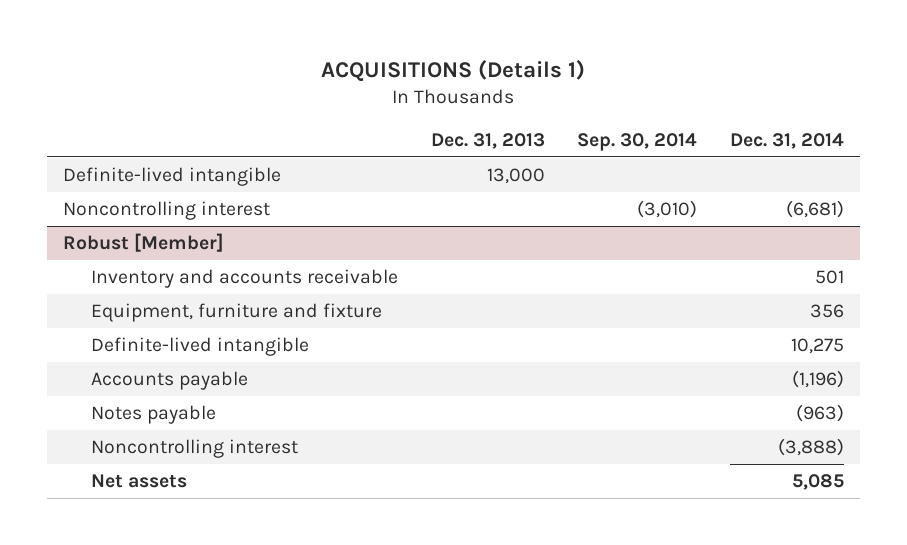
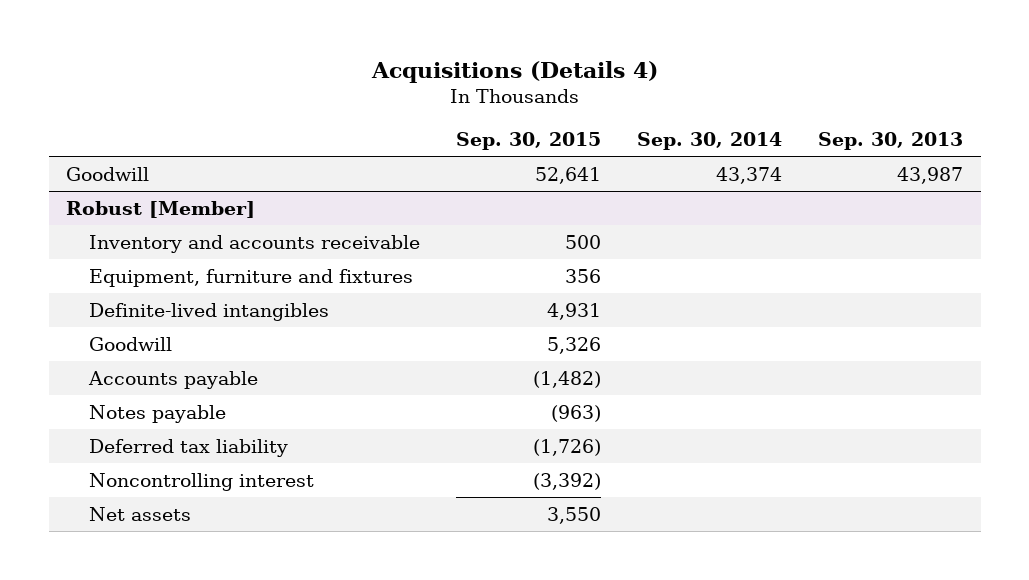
- ACQUISITIONS (Details 1)
+ Acquisitions (Details 4)
- | Dec. 31, 2013 | Sep. 30, 2014 | Dec. 31, 2014
+ | Sep. 30, 2015 | Sep. 30, 2014 | Sep. 30, 2013
- Definite-lived intangible | 13,000 | |
- Noncontrolling interest | | (3,010) | (6,681)
+ Goodwill | 52,641 | 43,374 | 43,987
@ Robust [Member]
- Equipment, furniture and fixture | | | 356
- Definite-lived intangible | | | 10,275
+ Equipment, furniture and fixtures | 356 | |
+ Definite-lived intangibles | 4,931 | |
+ Goodwill | 5,326 | |
+ Deferred tax liability | (1,726) | |

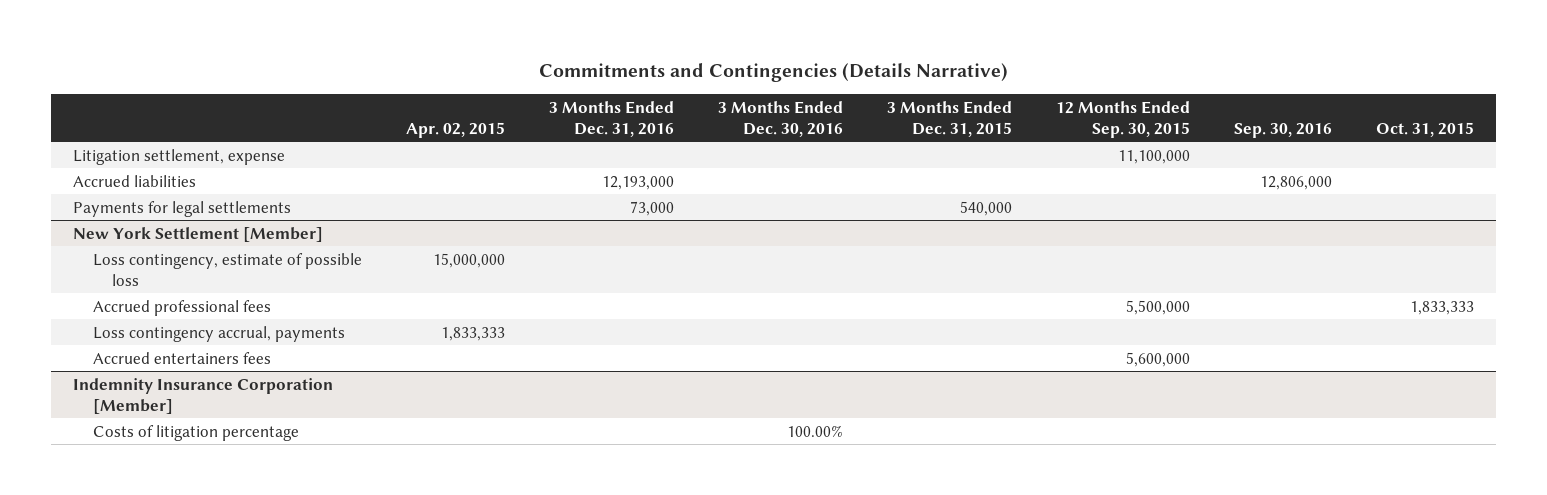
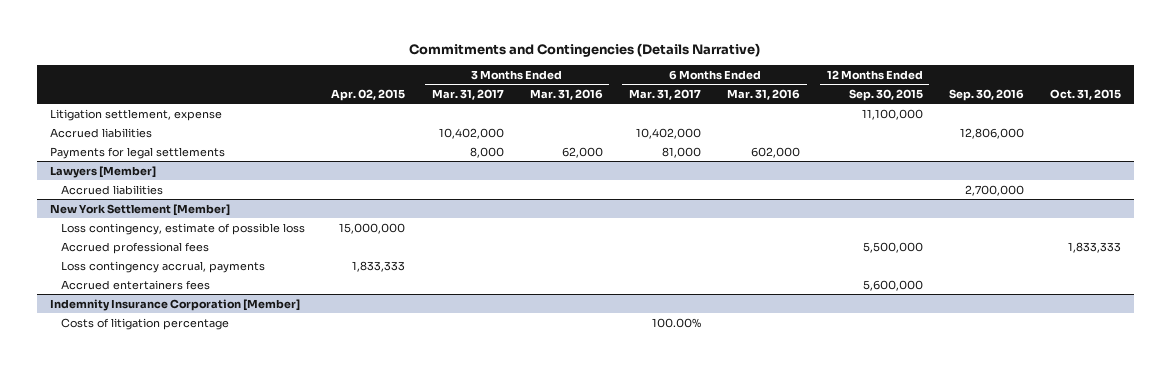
- | Apr. 02, 2015 | 3 Months Ended Dec. 31, 2016 | 3 Months Ended Dec. 30, 2016 | 3 Months Ended Dec. 31, 2015 | 12 Months Ended Sep. 30, 2015 | Sep. 30, 2016 | Oct. 31, 2015
+ | Apr. 02, 2015 | 3 Months Ended Mar. 31, 2017 | 3 Months Ended Mar. 31, 2016 | 6 Months Ended Mar. 31, 2017 | 6 Months Ended Mar. 31, 2016 | 12 Months Ended Sep. 30, 2015 | Sep. 30, 2016 | Oct. 31, 2015
+ Lawyers [Member]
+ Accrued liabilities | | | | | | | 2,700,000 |

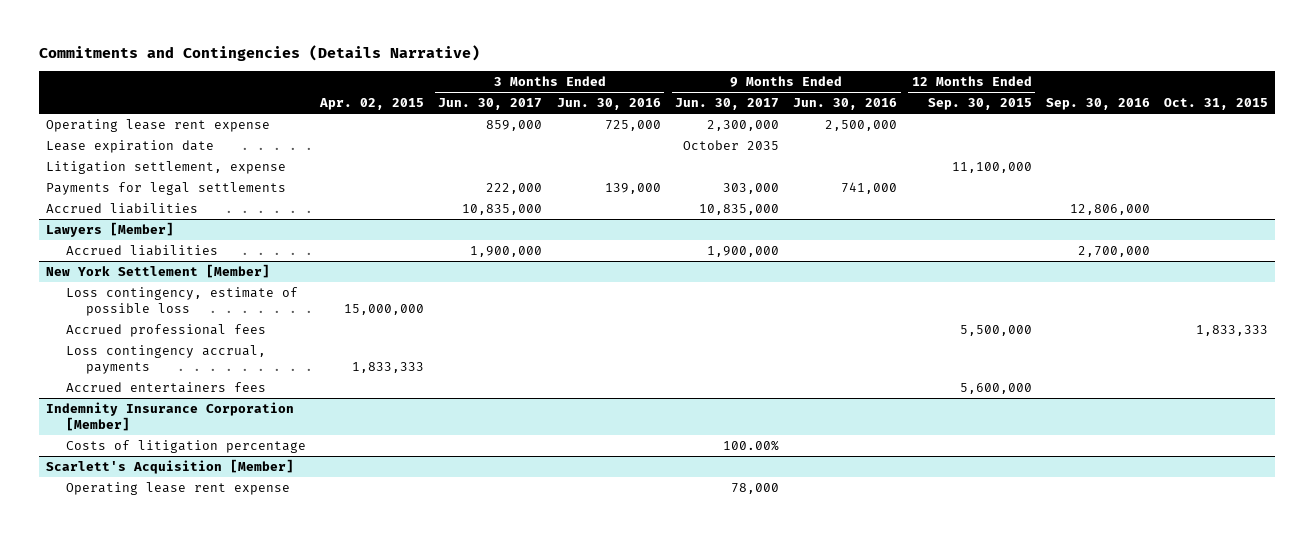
- | Apr. 02, 2015 | 3 Months Ended Mar. 31, 2017 | 3 Months Ended Mar. 31, 2016 | 6 Months Ended Mar. 31, 2017 | 6 Months Ended Mar. 31, 2016 | 12 Months Ended Sep. 30, 2015 | Sep. 30, 2016 | Oct. 31, 2015
+ | Apr. 02, 2015 | 3 Months Ended Jun. 30, 2017 | 3 Months Ended Jun. 30, 2016 | 9 Months Ended Jun. 30, 2017 | 9 Months Ended Jun. 30, 2016 | 12 Months Ended Sep. 30, 2015 | Sep. 30, 2016 | Oct. 31, 2015
+ Operating lease rent expense | | 859,000 | 725,000 | 2,300,000 | 2,500,000 | | |
+ Lease expiration date | | | | October 2035 | | | |
moved down: Accrued liabilities | | 10,835,000 | | 10,835,000 | | | 12,806,000 |
+ Scarlett's Acquisition [Member]
+ Operating lease rent expense | | | | 78,000 | | | |

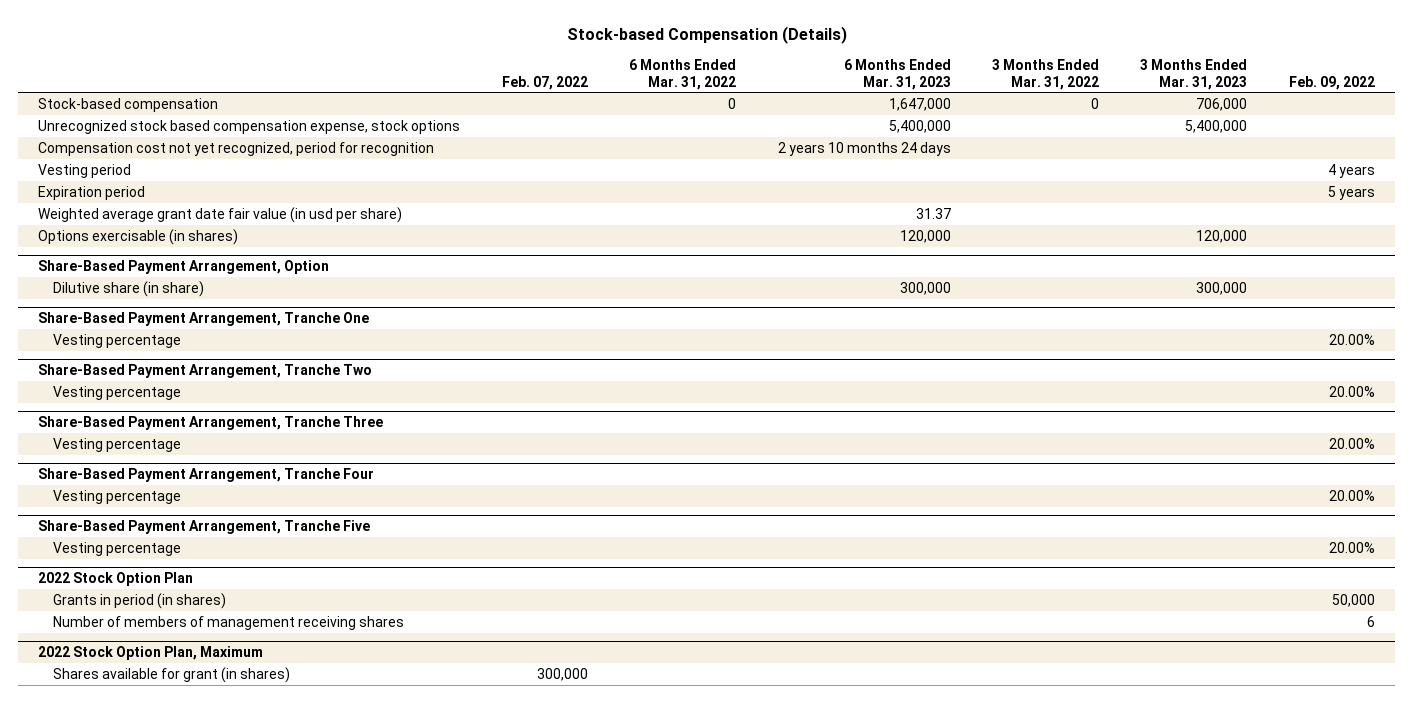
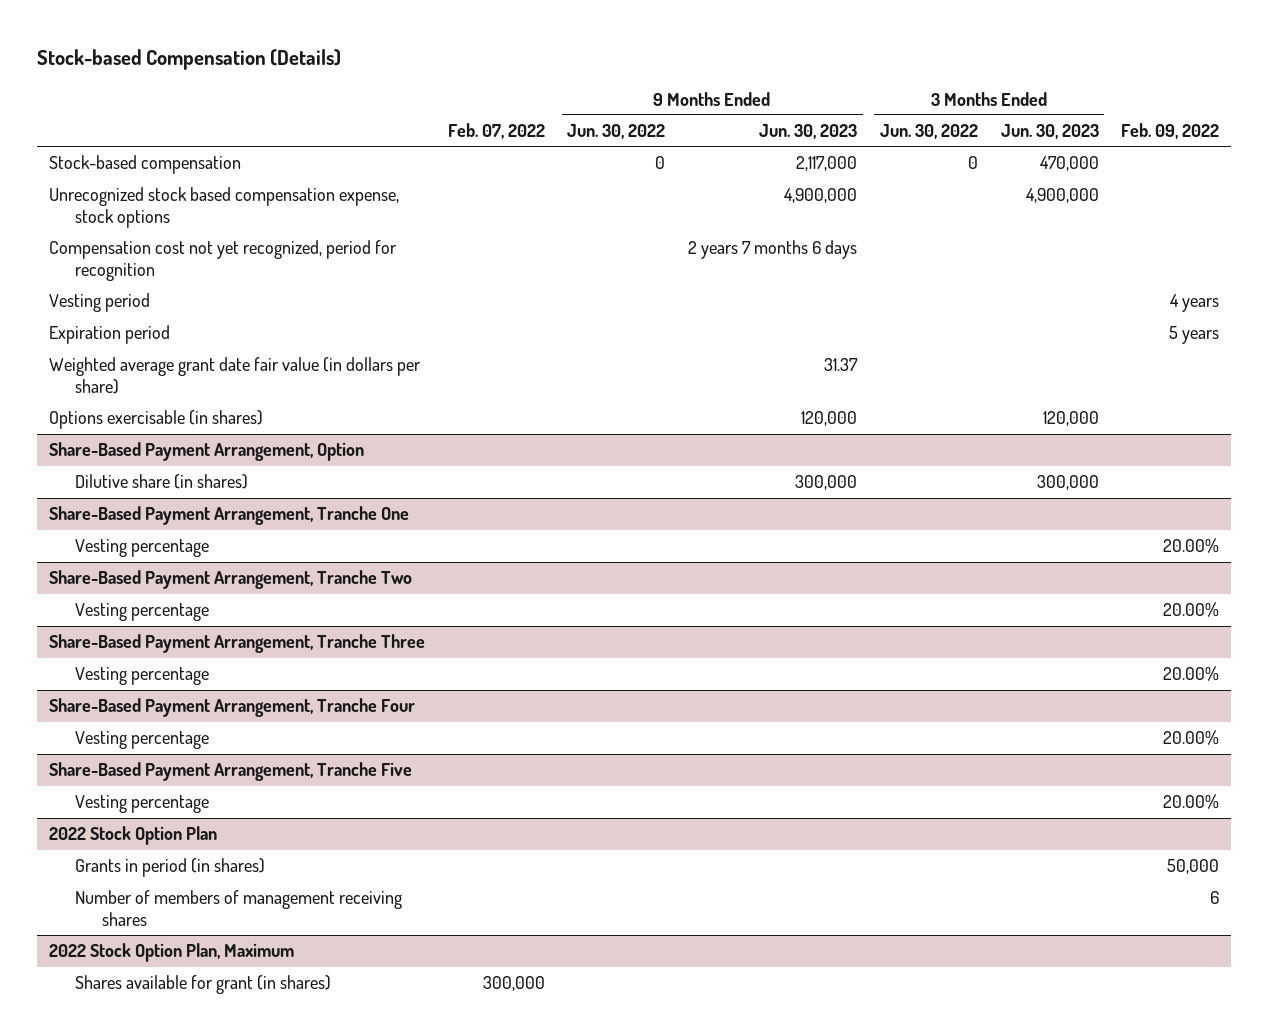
- | Feb. 07, 2022 | 6 Months Ended Mar. 31, 2022 | 6 Months Ended Mar. 31, 2023 | 3 Months Ended Mar. 31, 2022 | 3 Months Ended Mar. 31, 2023 | Feb. 09, 2022
+ | Feb. 07, 2022 | 9 Months Ended Jun. 30, 2022 | 9 Months Ended Jun. 30, 2023 | 3 Months Ended Jun. 30, 2022 | 3 Months Ended Jun. 30, 2023 | Feb. 09, 2022
- Weighted average grant date fair value (in usd per share) | | | 31.37 | | |
+ Weighted average grant date fair value (in dollars per share) | | | 31.37 | | |
@ Share-Based Payment Arrangement, Option
- Dilutive share (in share) | | | 300,000 | | 300,000 |
+ Dilutive share (in shares) | | | 300,000 | | 300,000 |

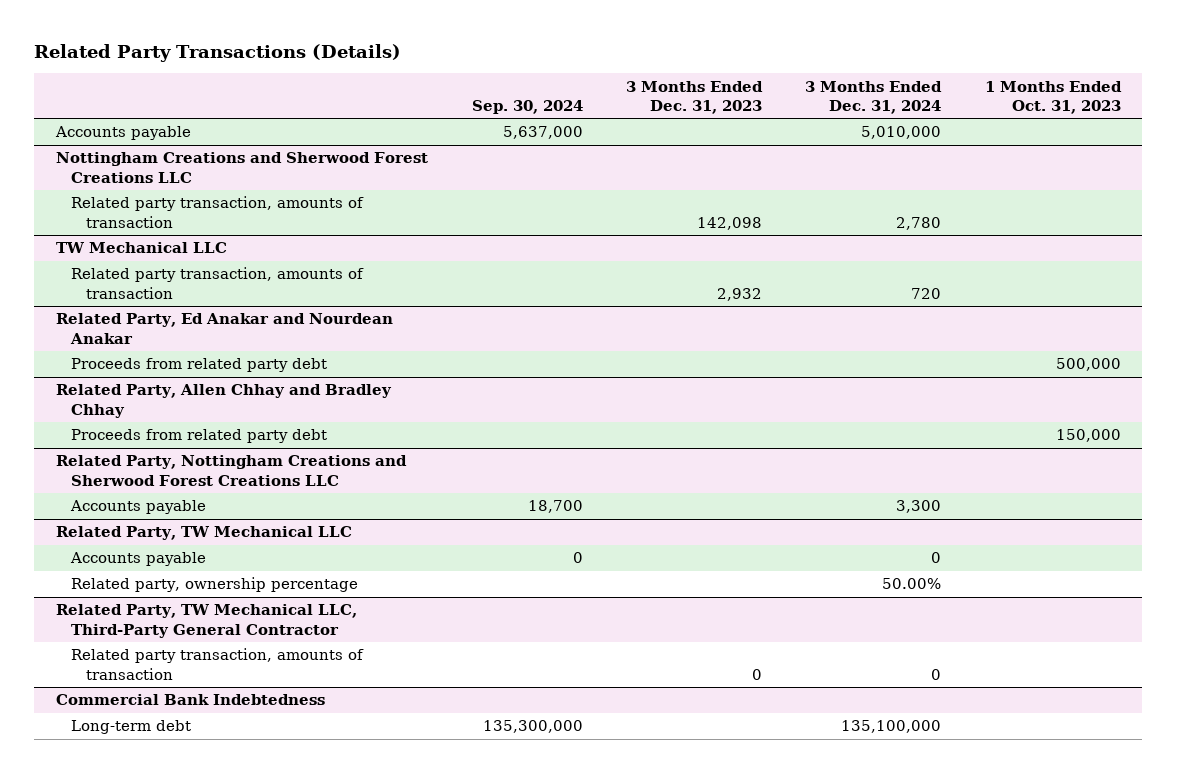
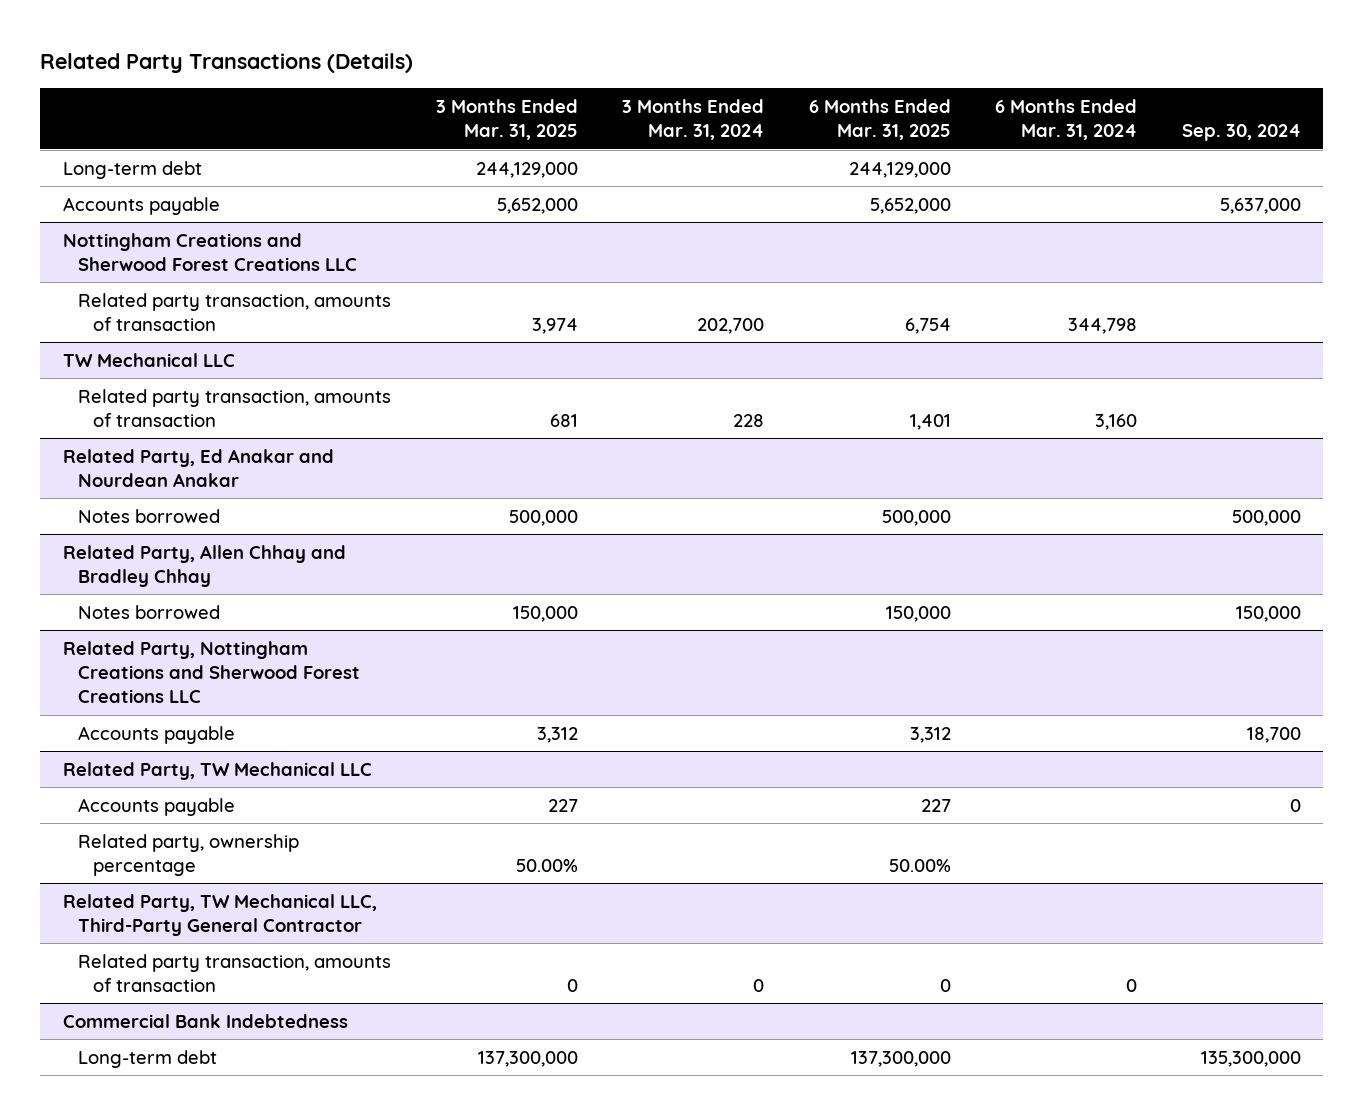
- | Sep. 30, 2024 | 3 Months Ended Dec. 31, 2023 | 3 Months Ended Dec. 31, 2024 | 1 Months Ended Oct. 31, 2023
+ | 3 Months Ended Mar. 31, 2025 | 3 Months Ended Mar. 31, 2024 | 6 Months Ended Mar. 31, 2025 | 6 Months Ended Mar. 31, 2024 | Sep. 30, 2024
+ Long-term debt | 244,129,000 | | 244,129,000 | |
@ Related Party, Ed Anakar and Nourdean Anakar
- Proceeds from related party debt | | | | 500,000
+ Notes borrowed | 500,000 | | 500,000 | | 500,000
@ Related Party, Allen Chhay and Bradley Chhay
- Proceeds from related party debt | | | | 150,000
+ Notes borrowed | 150,000 | | 150,000 | | 150,000

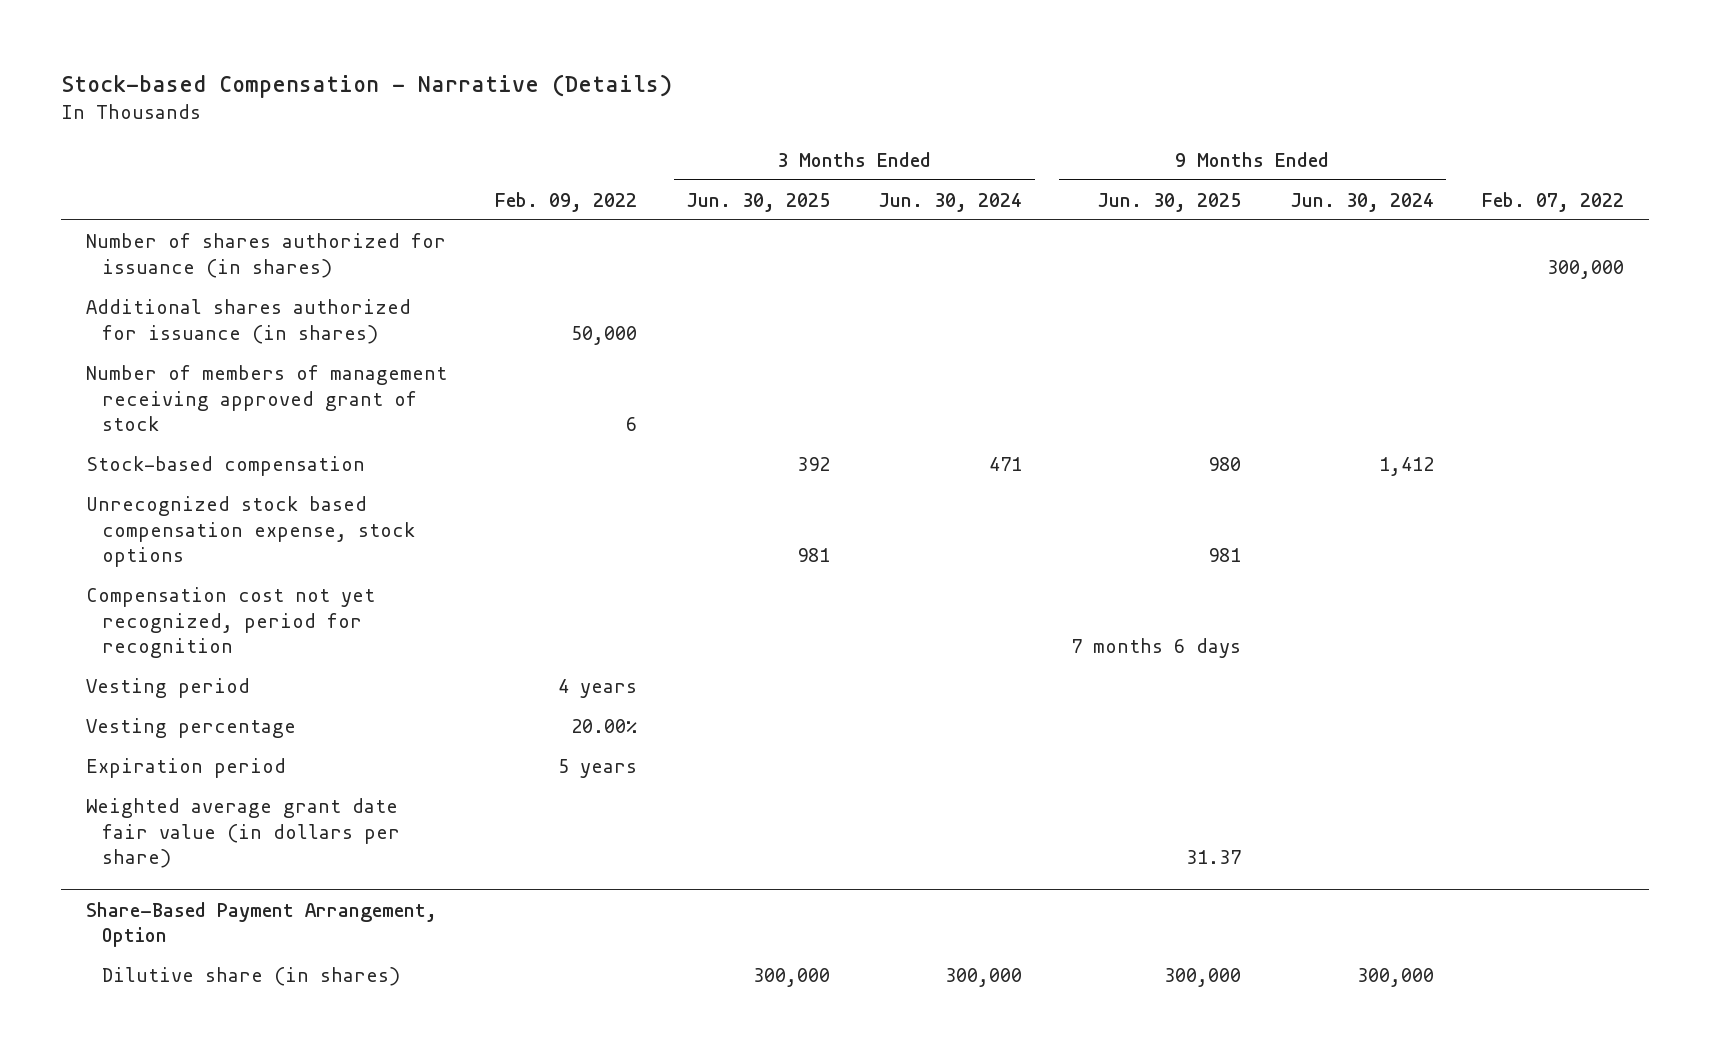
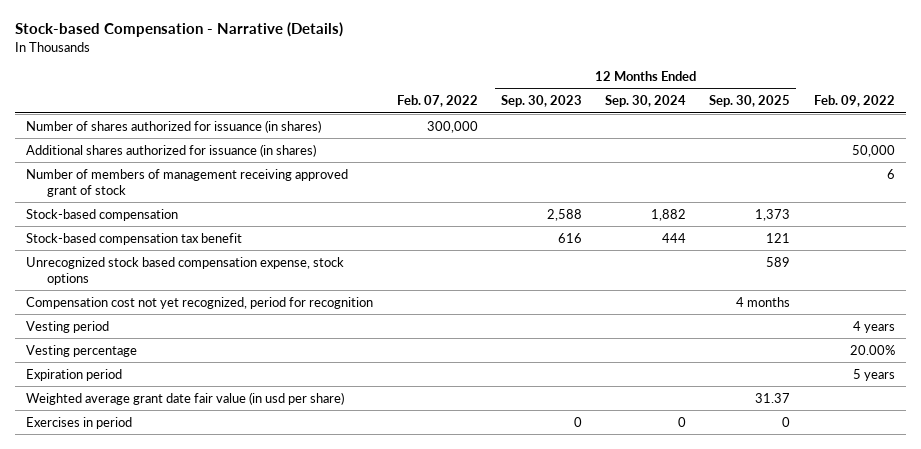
- | Feb. 09, 2022 | 3 Months Ended Jun. 30, 2025 | 3 Months Ended Jun. 30, 2024 | 9 Months Ended Jun. 30, 2025 | 9 Months Ended Jun. 30, 2024 | Feb. 07, 2022
+ | Feb. 07, 2022 | 12 Months Ended Sep. 30, 2023 | 12 Months Ended Sep. 30, 2024 | 12 Months Ended Sep. 30, 2025 | Feb. 09, 2022
+ Stock-based compensation tax benefit | | 616 | 444 | 121 |
- Weighted average grant date fair value (in dollars per share) | | | | 31.37 | |
- Share-Based Payment Arrangement, Option
- Dilutive share (in shares) | | 300,000 | 300,000 | 300,000 | 300,000 |
+ Weighted average grant date fair value (in usd per share) | | | | 31.37 |
+ Exercises in period | | 0 | 0 | 0 |

